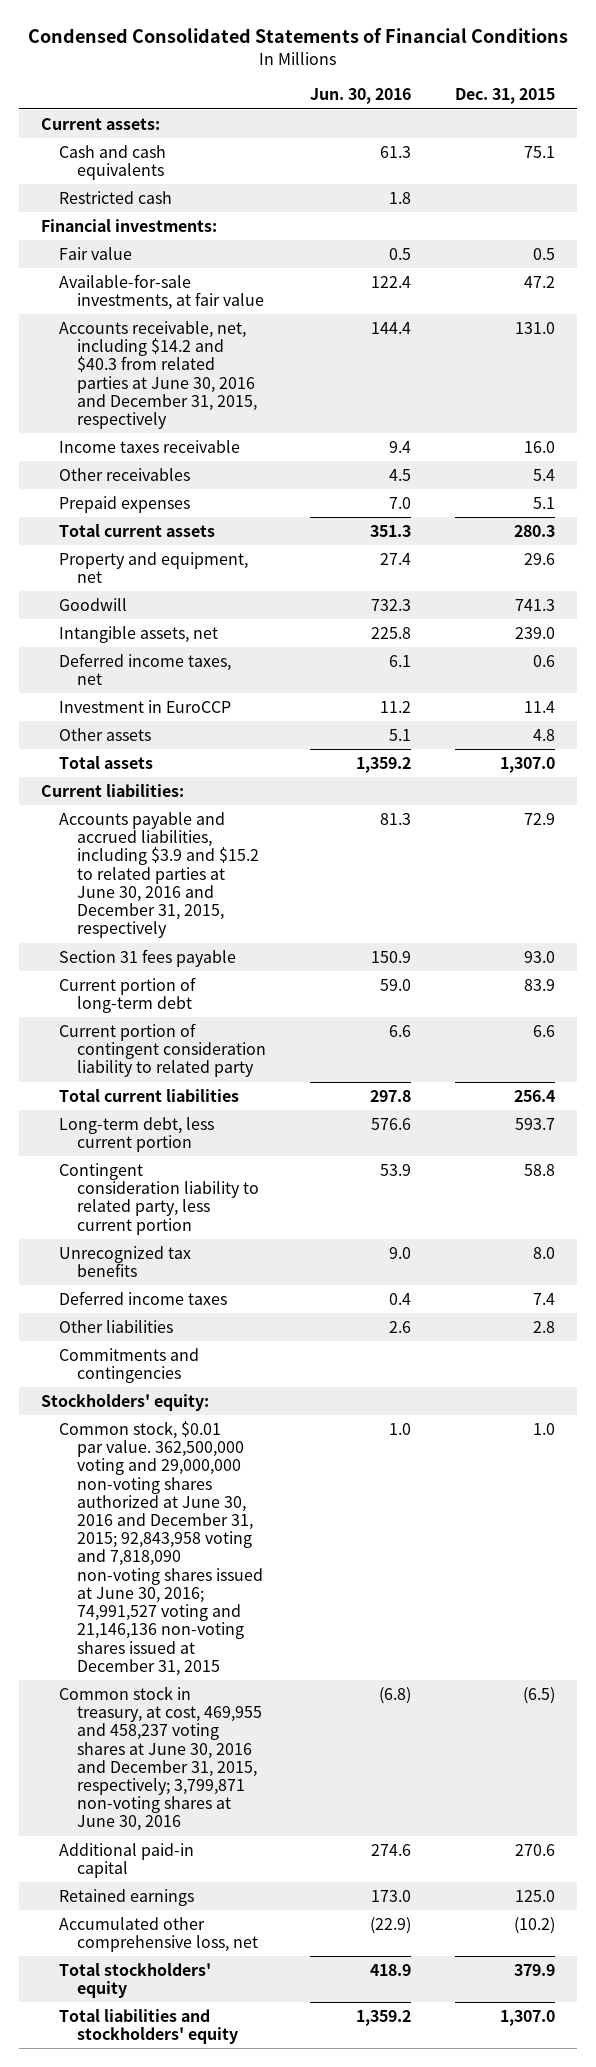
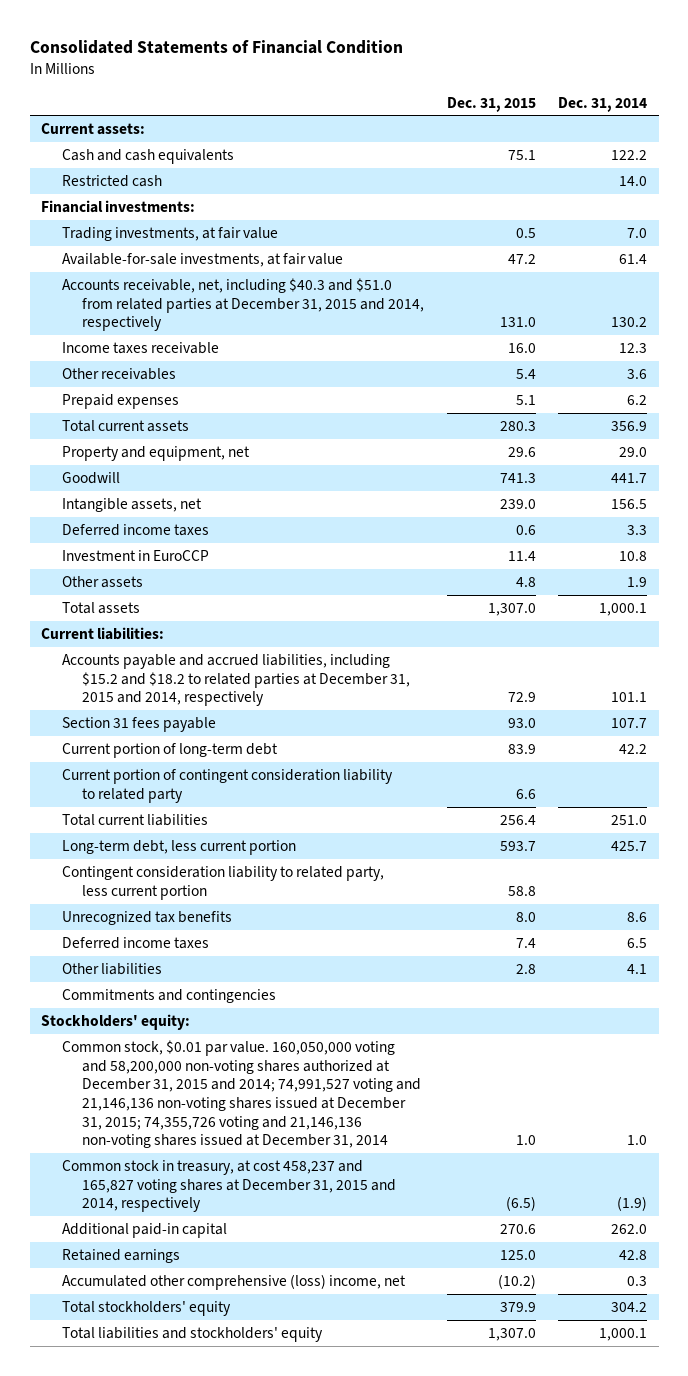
- Condensed Consolidated Statements of Financial Conditions
+ Consolidated Statements of Financial Condition
- | Jun. 30, 2016 | Dec. 31, 2015
+ | Dec. 31, 2015 | Dec. 31, 2014
- Fair value | 0.5 | 0.5
+ Trading investments, at fair value | 0.5 | 7.0
- Accounts receivable, net, including $14.2 and $40.3 from related parties at June 30, 2016 and December 31, 2015, respectively | 144.4 | 131.0
+ Accounts receivable, net, including $40.3 and $51.0 from related parties at December 31, 2015 and 2014, respectively | 131.0 | 130.2
- Deferred income taxes, net | 6.1 | 0.6
+ Deferred income taxes | 0.6 | 3.3
- Accounts payable and accrued liabilities, including $3.9 and $15.2 to related parties at June 30, 2016 and December 31, 2015, respectively | 81.3 | 72.9
+ Accounts payable and accrued liabilities, including $15.2 and $18.2 to related parties at December 31, 2015 and 2014, respectively | 72.9 | 101.1
- Common stock, $0.01 par value. 362,500,000 voting and 29,000,000 non-voting shares authorized at June 30, 2016 and December 31, 2015; 92,843,958 voting and 7,818,090 non-voting shares issued at June 30, 2016; 74,991,527 voting and 21,146,136 non-voting shares issued at December 31, 2015 | 1.0 | 1.0
- Common stock in treasury, at cost, 469,955 and 458,237 voting shares at June 30, 2016 and December 31, 2015, respectively; 3,799,871 non-voting shares at June 30, 2016 | (6.8) | (6.5)
+ Common stock, $0.01 par value. 160,050,000 voting and 58,200,000 non-voting shares authorized at December 31, 2015 and 2014; 74,991,527 voting and 21,146,136 non-voting shares issued at December 31, 2015; 74,355,726 voting and 21,146,136 non-voting shares issued at December 31, 2014 | 1.0 | 1.0
+ Common stock in treasury, at cost 458,237 and 165,827 voting shares at December 31, 2015 and 2014, respectively | (6.5) | (1.9)
- Accumulated other comprehensive loss, net | (22.9) | (10.2)
+ Accumulated other comprehensive (loss) income, net | (10.2) | 0.3

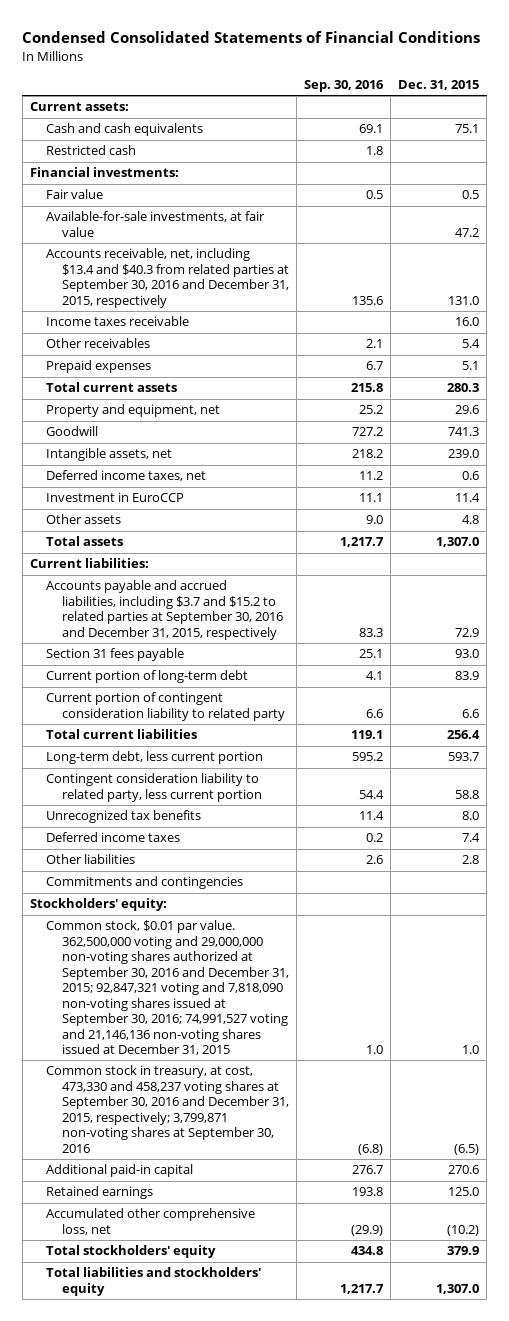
- Consolidated Statements of Financial Condition
+ Condensed Consolidated Statements of Financial Conditions
- | Dec. 31, 2015 | Dec. 31, 2014
+ | Sep. 30, 2016 | Dec. 31, 2015
- Trading investments, at fair value | 0.5 | 7.0
+ Fair value | 0.5 | 0.5
- Accounts receivable, net, including $40.3 and $51.0 from related parties at December 31, 2015 and 2014, respectively | 131.0 | 130.2
+ Accounts receivable, net, including $13.4 and $40.3 from related parties at September 30, 2016 and December 31, 2015, respectively | 135.6 | 131.0
- Deferred income taxes | 0.6 | 3.3
+ Deferred income taxes, net | 11.2 | 0.6
- Accounts payable and accrued liabilities, including $15.2 and $18.2 to related parties at December 31, 2015 and 2014, respectively | 72.9 | 101.1
+ Accounts payable and accrued liabilities, including $3.7 and $15.2 to related parties at September 30, 2016 and December 31, 2015, respectively | 83.3 | 72.9
- Common stock, $0.01 par value. 160,050,000 voting and 58,200,000 non-voting shares authorized at December 31, 2015 and 2014; 74,991,527 voting and 21,146,136 non-voting shares issued at December 31, 2015; 74,355,726 voting and 21,146,136 non-voting shares issued at December 31, 2014 | 1.0 | 1.0
- Common stock in treasury, at cost 458,237 and 165,827 voting shares at December 31, 2015 and 2014, respectively | (6.5) | (1.9)
+ Common stock, $0.01 par value. 362,500,000 voting and 29,000,000 non-voting shares authorized at September 30, 2016 and December 31, 2015; 92,847,321 voting and 7,818,090 non-voting shares issued at September 30, 2016; 74,991,527 voting and 21,146,136 non-voting shares issued at December 31, 2015 | 1.0 | 1.0
+ Common stock in treasury, at cost, 473,330 and 458,237 voting shares at September 30, 2016 and December 31, 2015, respectively; 3,799,871 non-voting shares at September 30, 2016 | (6.8) | (6.5)
- Accumulated other comprehensive (loss) income, net | (10.2) | 0.3
+ Accumulated other comprehensive loss, net | (29.9) | (10.2)

